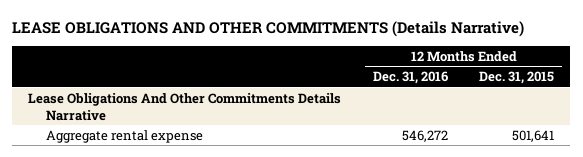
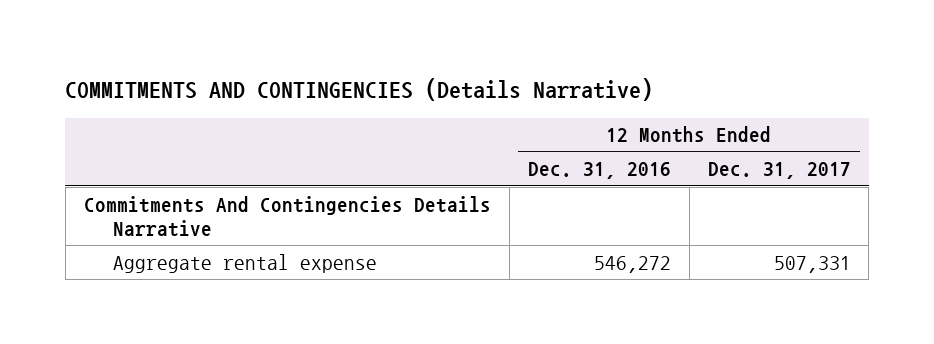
- LEASE OBLIGATIONS AND OTHER COMMITMENTS (Details Narrative)
+ COMMITMENTS AND CONTINGENCIES (Details Narrative)
- | 12 Months Ended Dec. 31, 2016 | 12 Months Ended Dec. 31, 2015
+ | 12 Months Ended Dec. 31, 2016 | 12 Months Ended Dec. 31, 2017
- Lease Obligations And Other Commitments Details Narrative
+ Commitments And Contingencies Details Narrative

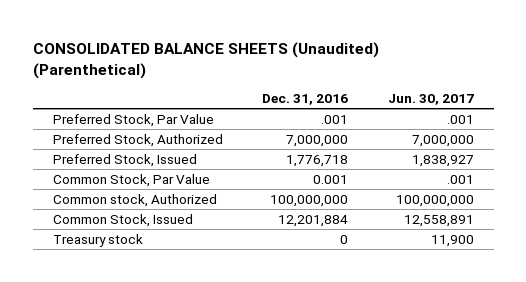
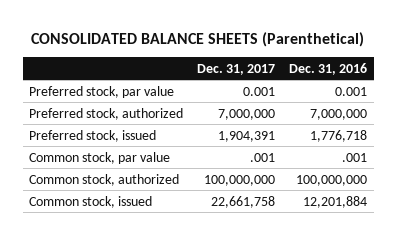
- CONSOLIDATED BALANCE SHEETS (Unaudited) (Parenthetical)
+ CONSOLIDATED BALANCE SHEETS (Parenthetical)
- | Dec. 31, 2016 | Jun. 30, 2017
+ | Dec. 31, 2017 | Dec. 31, 2016
- Preferred Stock, Par Value | .001 | .001
- Preferred Stock, Authorized | 7,000,000 | 7,000,000
- Preferred Stock, Issued | 1,776,718 | 1,838,927
- Common Stock, Par Value | 0.001 | .001
- Common stock, Authorized | 100,000,000 | 100,000,000
- Common Stock, Issued | 12,201,884 | 12,558,891
- Treasury stock | 0 | 11,900
+ Preferred stock, par value | 0.001 | 0.001
+ Preferred stock, authorized | 7,000,000 | 7,000,000
+ Preferred stock, issued | 1,904,391 | 1,776,718
+ Common stock, par value | .001 | .001
+ Common stock, authorized | 100,000,000 | 100,000,000
+ Common stock, issued | 22,661,758 | 12,201,884

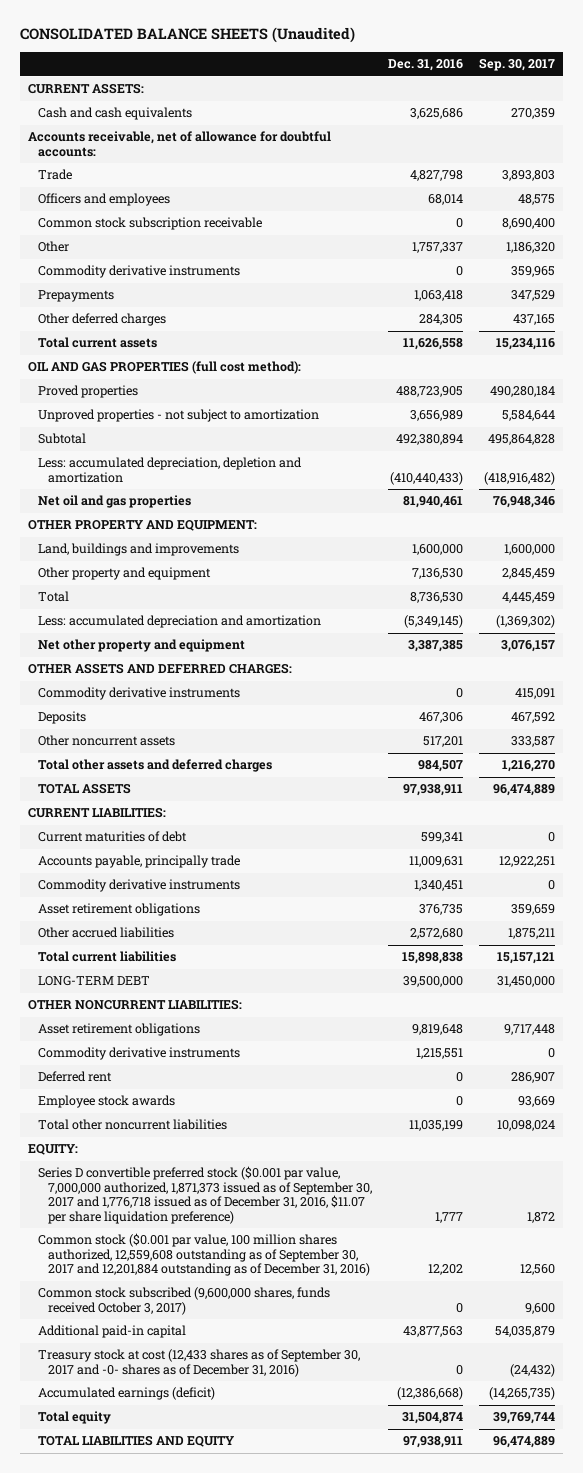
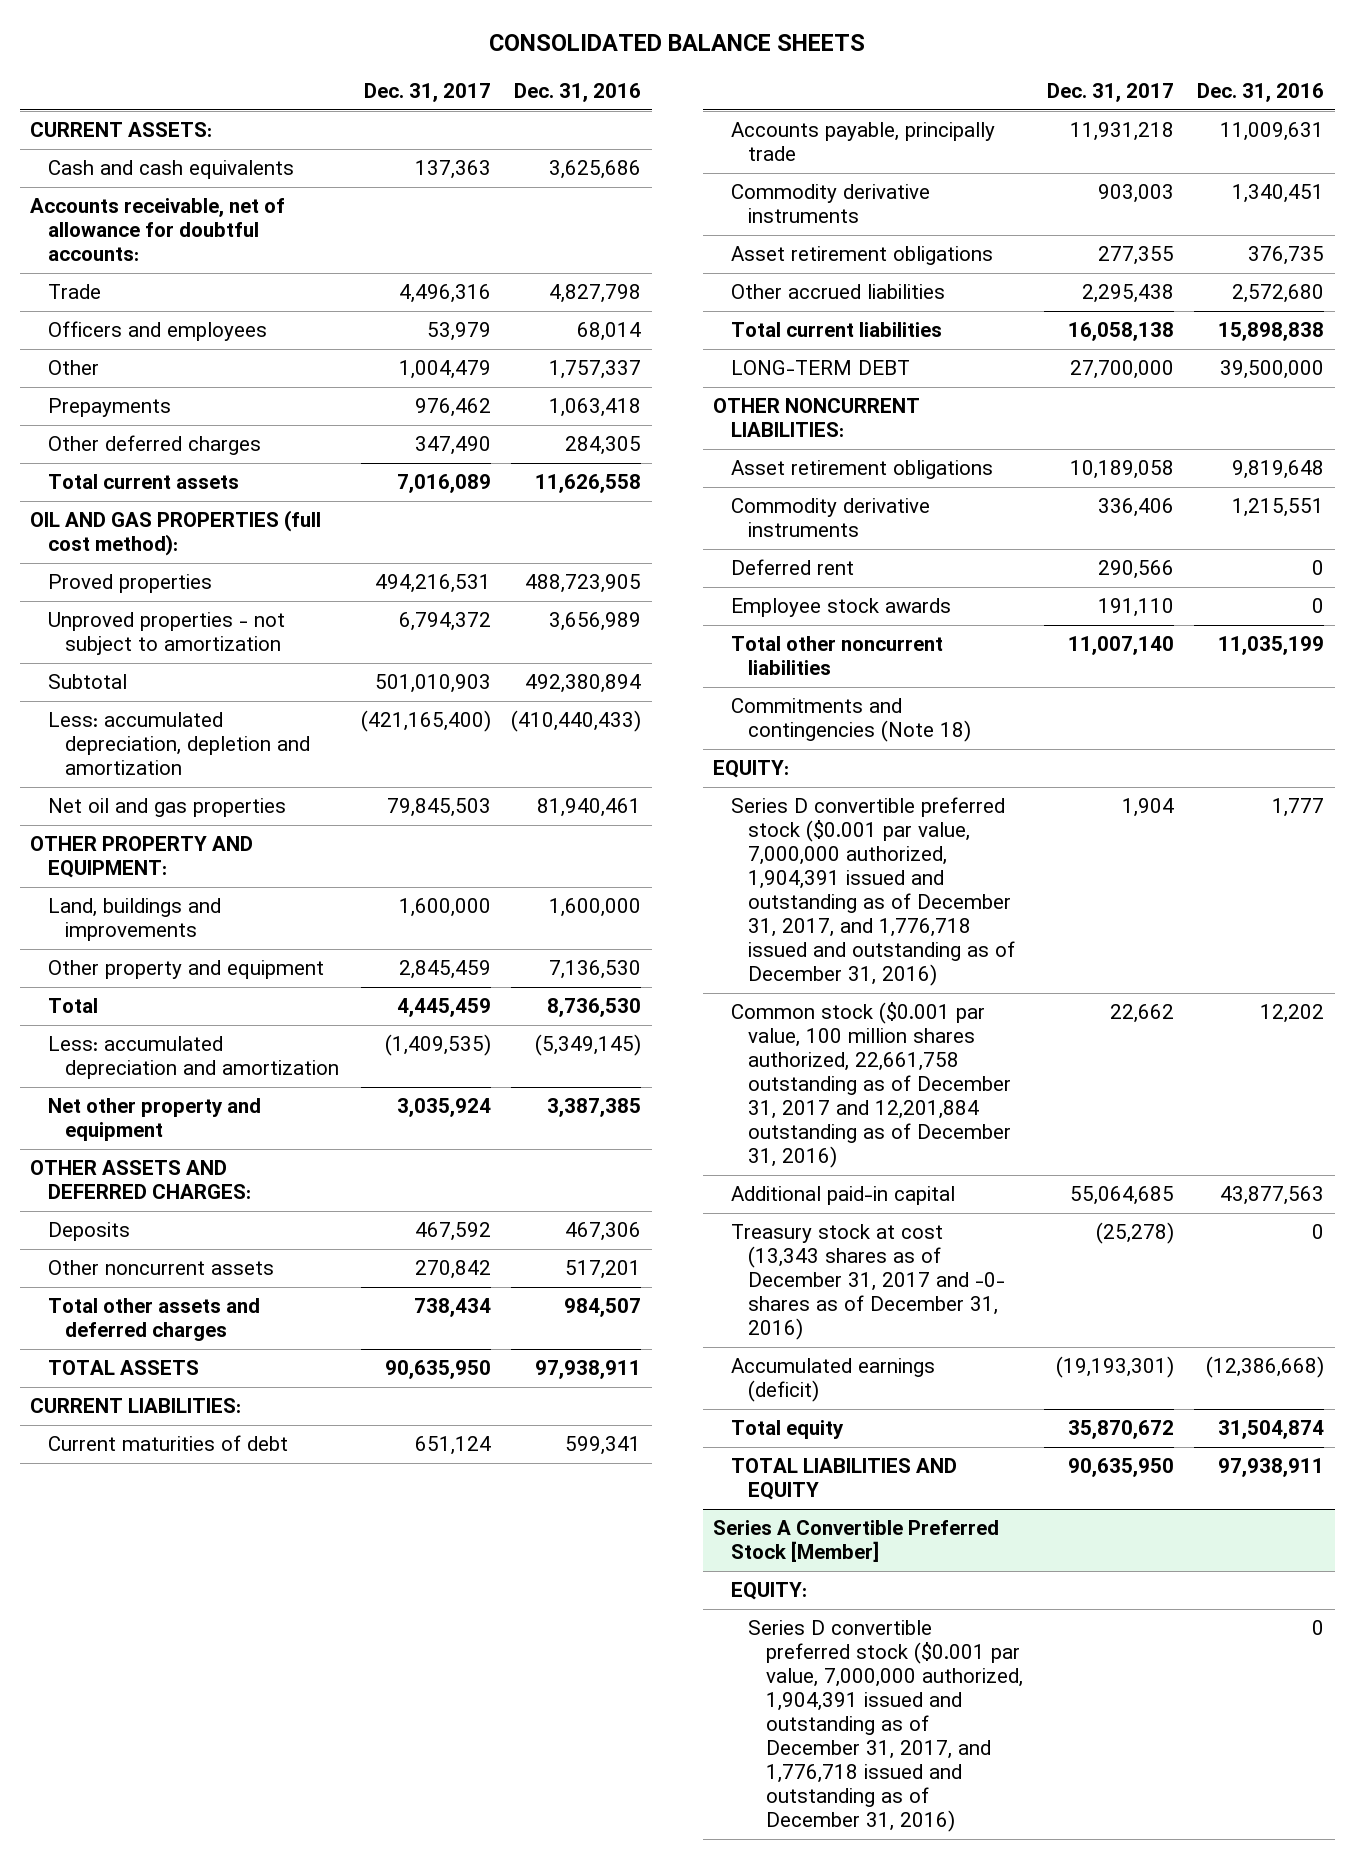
- CONSOLIDATED BALANCE SHEETS (Unaudited)
+ CONSOLIDATED BALANCE SHEETS
- | Dec. 31, 2016 | Sep. 30, 2017
+ | Dec. 31, 2017 | Dec. 31, 2016
- Common stock subscription receivable | 0 | 8,690,400
- Commodity derivative instruments | 0 | 359,965
- Commodity derivative instruments | 0 | 415,091
+ Commitments and contingencies (Note 18)
- Series D convertible preferred stock ($0.001 par value, 7,000,000 authorized, 1,871,373 issued as of September 30, 2017 and 1,776,718 issued as of December 31, 2016, $11.07 per share liquidation preference) | 1,777 | 1,872
- Common stock ($0.001 par value, 100 million shares authorized, 12,559,608 outstanding as of September 30, 2017 and 12,201,884 outstanding as of December 31, 2016) | 12,202 | 12,560
- Common stock subscribed (9,600,000 shares, funds received October 3, 2017) | 0 | 9,600
+ Series D convertible preferred stock ($0.001 par value, 7,000,000 authorized, 1,904,391 issued and outstanding as of December 31, 2017, and 1,776,718 issued and outstanding as of December 31, 2016) | 1,904 | 1,777
+ Common stock ($0.001 par value, 100 million shares authorized, 22,661,758 outstanding as of December 31, 2017 and 12,201,884 outstanding as of December 31, 2016) | 22,662 | 12,202
- Treasury stock at cost (12,433 shares as of September 30, 2017 and -0- shares as of December 31, 2016) | 0 | (24,432)
+ Treasury stock at cost (13,343 shares as of December 31, 2017 and -0- shares as of December 31, 2016) | (25,278) | 0
+ Series A Convertible Preferred Stock [Member]
+ EQUITY:
+ Series D convertible preferred stock ($0.001 par value, 7,000,000 authorized, 1,904,391 issued and outstanding as of December 31, 2017, and 1,776,718 issued and outstanding as of December 31, 2016) | | 0

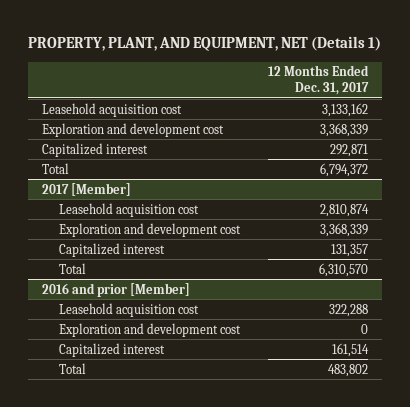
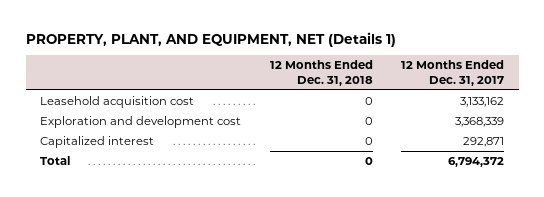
- | 12 Months Ended Dec. 31, 2017
+ | 12 Months Ended Dec. 31, 2018 | 12 Months Ended Dec. 31, 2017
- 2017 [Member]
- Leasehold acquisition cost | 2,810,874
- Exploration and development cost | 3,368,339
- Capitalized interest | 131,357
- Total | 6,310,570
- 2016 and prior [Member]
- Leasehold acquisition cost | 322,288
- Exploration and development cost | 0
- Capitalized interest | 161,514
- Total | 483,802

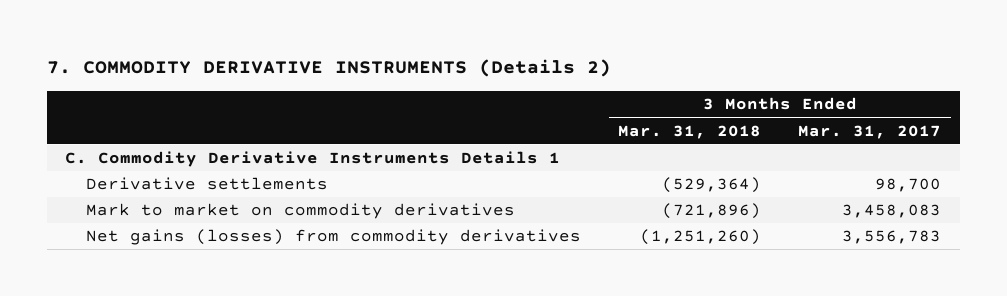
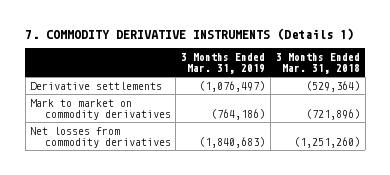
- 7. COMMODITY DERIVATIVE INSTRUMENTS (Details 2)
+ 7. COMMODITY DERIVATIVE INSTRUMENTS (Details 1)
- | 3 Months Ended Mar. 31, 2018 | 3 Months Ended Mar. 31, 2017
+ | 3 Months Ended Mar. 31, 2019 | 3 Months Ended Mar. 31, 2018
- C. Commodity Derivative Instruments Details 1
- Net gains (losses) from commodity derivatives | (1,251,260) | 3,556,783
+ Net losses from commodity derivatives | (1,840,683) | (1,251,260)

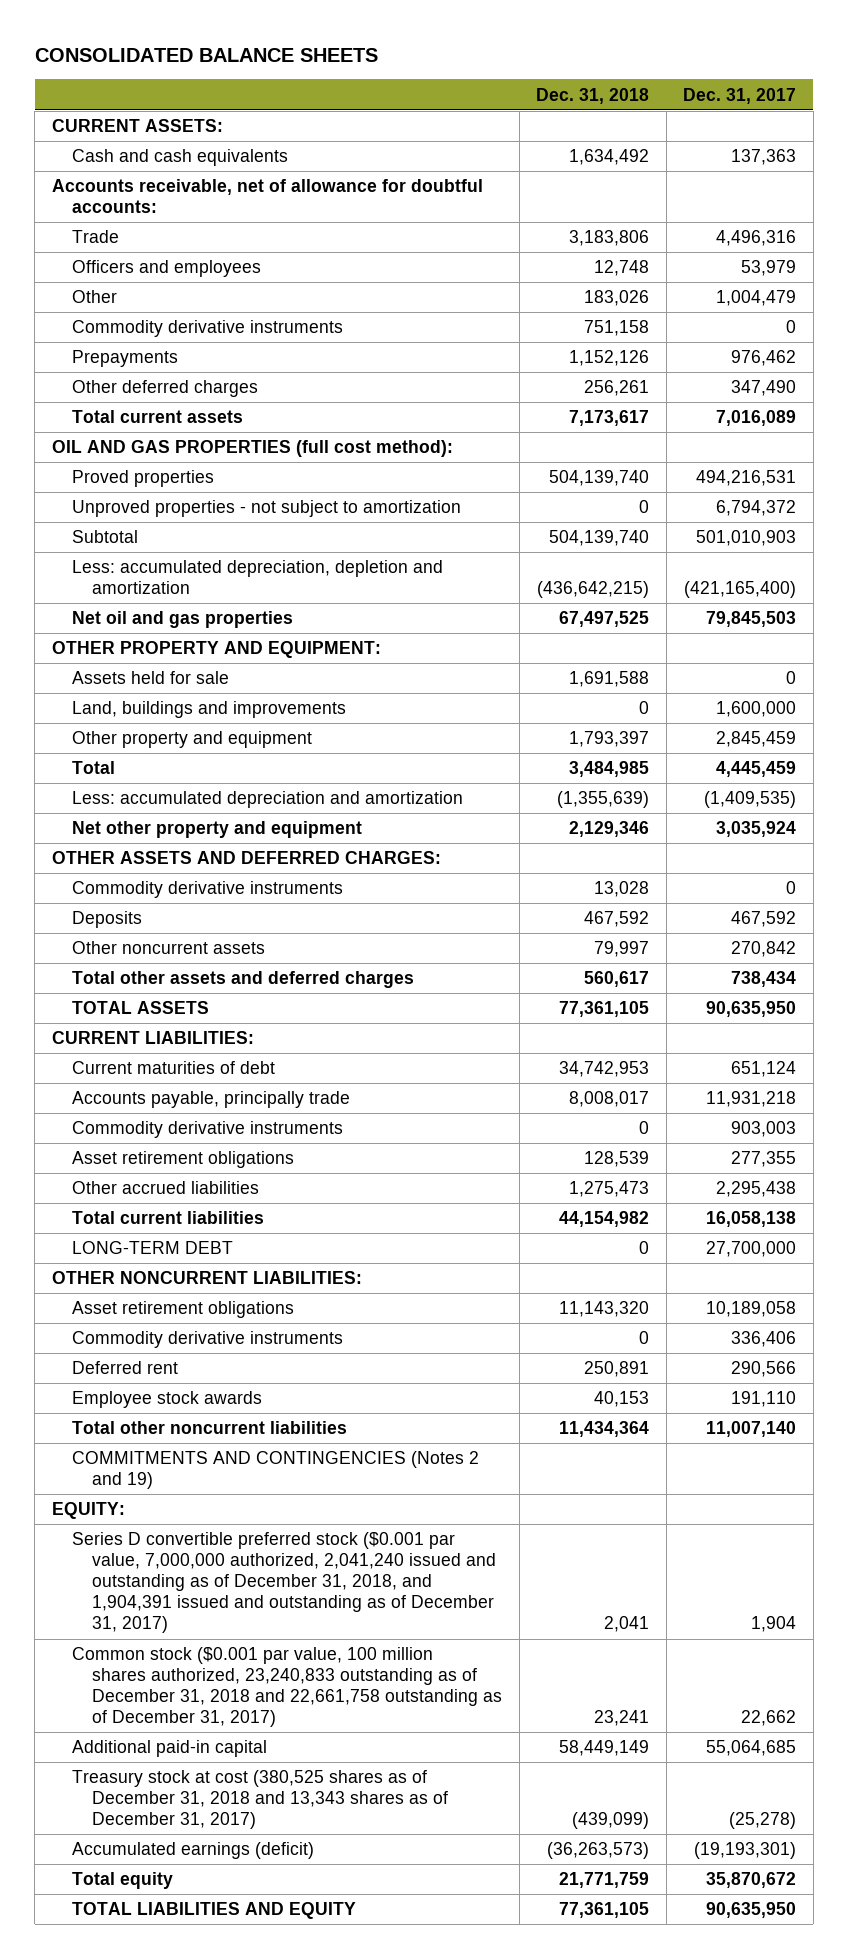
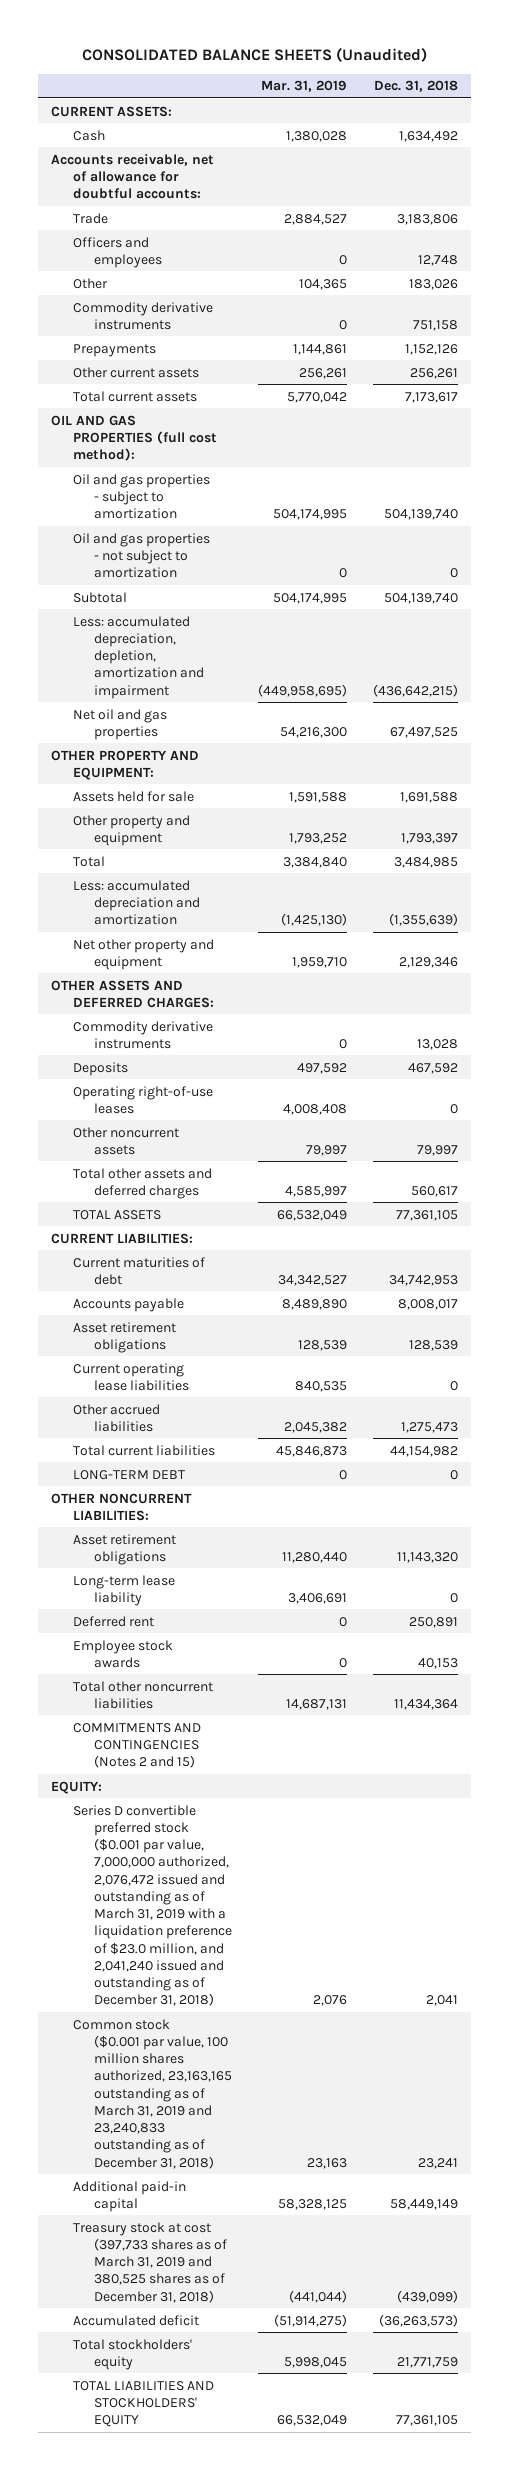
- CONSOLIDATED BALANCE SHEETS
+ CONSOLIDATED BALANCE SHEETS (Unaudited)
- | Dec. 31, 2018 | Dec. 31, 2017
+ | Mar. 31, 2019 | Dec. 31, 2018
- Cash and cash equivalents | 1,634,492 | 137,363
+ Cash | 1,380,028 | 1,634,492
- Other deferred charges | 256,261 | 347,490
+ Other current assets | 256,261 | 256,261
- Proved properties | 504,139,740 | 494,216,531
- Unproved properties - not subject to amortization | 0 | 6,794,372
+ Oil and gas properties - subject to amortization | 504,174,995 | 504,139,740
+ Oil and gas properties - not subject to amortization | 0 | 0
- Less: accumulated depreciation, depletion and amortization | (436,642,215) | (421,165,400)
+ Less: accumulated depreciation, depletion, amortization and impairment | (449,958,695) | (436,642,215)
- Land, buildings and improvements | 0 | 1,600,000
+ Operating right-of-use leases | 4,008,408 | 0
- Accounts payable, principally trade | 8,008,017 | 11,931,218
- Commodity derivative instruments | 0 | 903,003
+ Accounts payable | 8,489,890 | 8,008,017
+ Current operating lease liabilities | 840,535 | 0
- Commodity derivative instruments | 0 | 336,406
+ Long-term lease liability | 3,406,691 | 0
- COMMITMENTS AND CONTINGENCIES (Notes 2 and 19)
+ COMMITMENTS AND CONTINGENCIES (Notes 2 and 15)
- Series D convertible preferred stock ($0.001 par value, 7,000,000 authorized, 2,041,240 issued and outstanding as of December 31, 2018, and 1,904,391 issued and outstanding as of December 31, 2017) | 2,041 | 1,904
- Common stock ($0.001 par value, 100 million shares authorized, 23,240,833 outstanding as of December 31, 2018 and 22,661,758 outstanding as of December 31, 2017) | 23,241 | 22,662
+ Series D convertible preferred stock ($0.001 par value, 7,000,000 authorized, 2,076,472 issued and outstanding as of March 31, 2019 with a liquidation preference of $23.0 million, and 2,041,240 issued and outstanding as of December 31, 2018) | 2,076 | 2,041
+ Common stock ($0.001 par value, 100 million shares authorized, 23,163,165 outstanding as of March 31, 2019 and 23,240,833 outstanding as of December 31, 2018) | 23,163 | 23,241
- Treasury stock at cost (380,525 shares as of December 31, 2018 and 13,343 shares as of December 31, 2017) | (439,099) | (25,278)
- Accumulated earnings (deficit) | (36,263,573) | (19,193,301)
- Total equity | 21,771,759 | 35,870,672
- TOTAL LIABILITIES AND EQUITY | 77,361,105 | 90,635,950
+ Treasury stock at cost (397,733 shares as of March 31, 2019 and 380,525 shares as of December 31, 2018) | (441,044) | (439,099)
+ Accumulated deficit | (51,914,275) | (36,263,573)
+ Total stockholders' equity | 5,998,045 | 21,771,759
+ TOTAL LIABILITIES AND STOCKHOLDERS' EQUITY | 66,532,049 | 77,361,105

